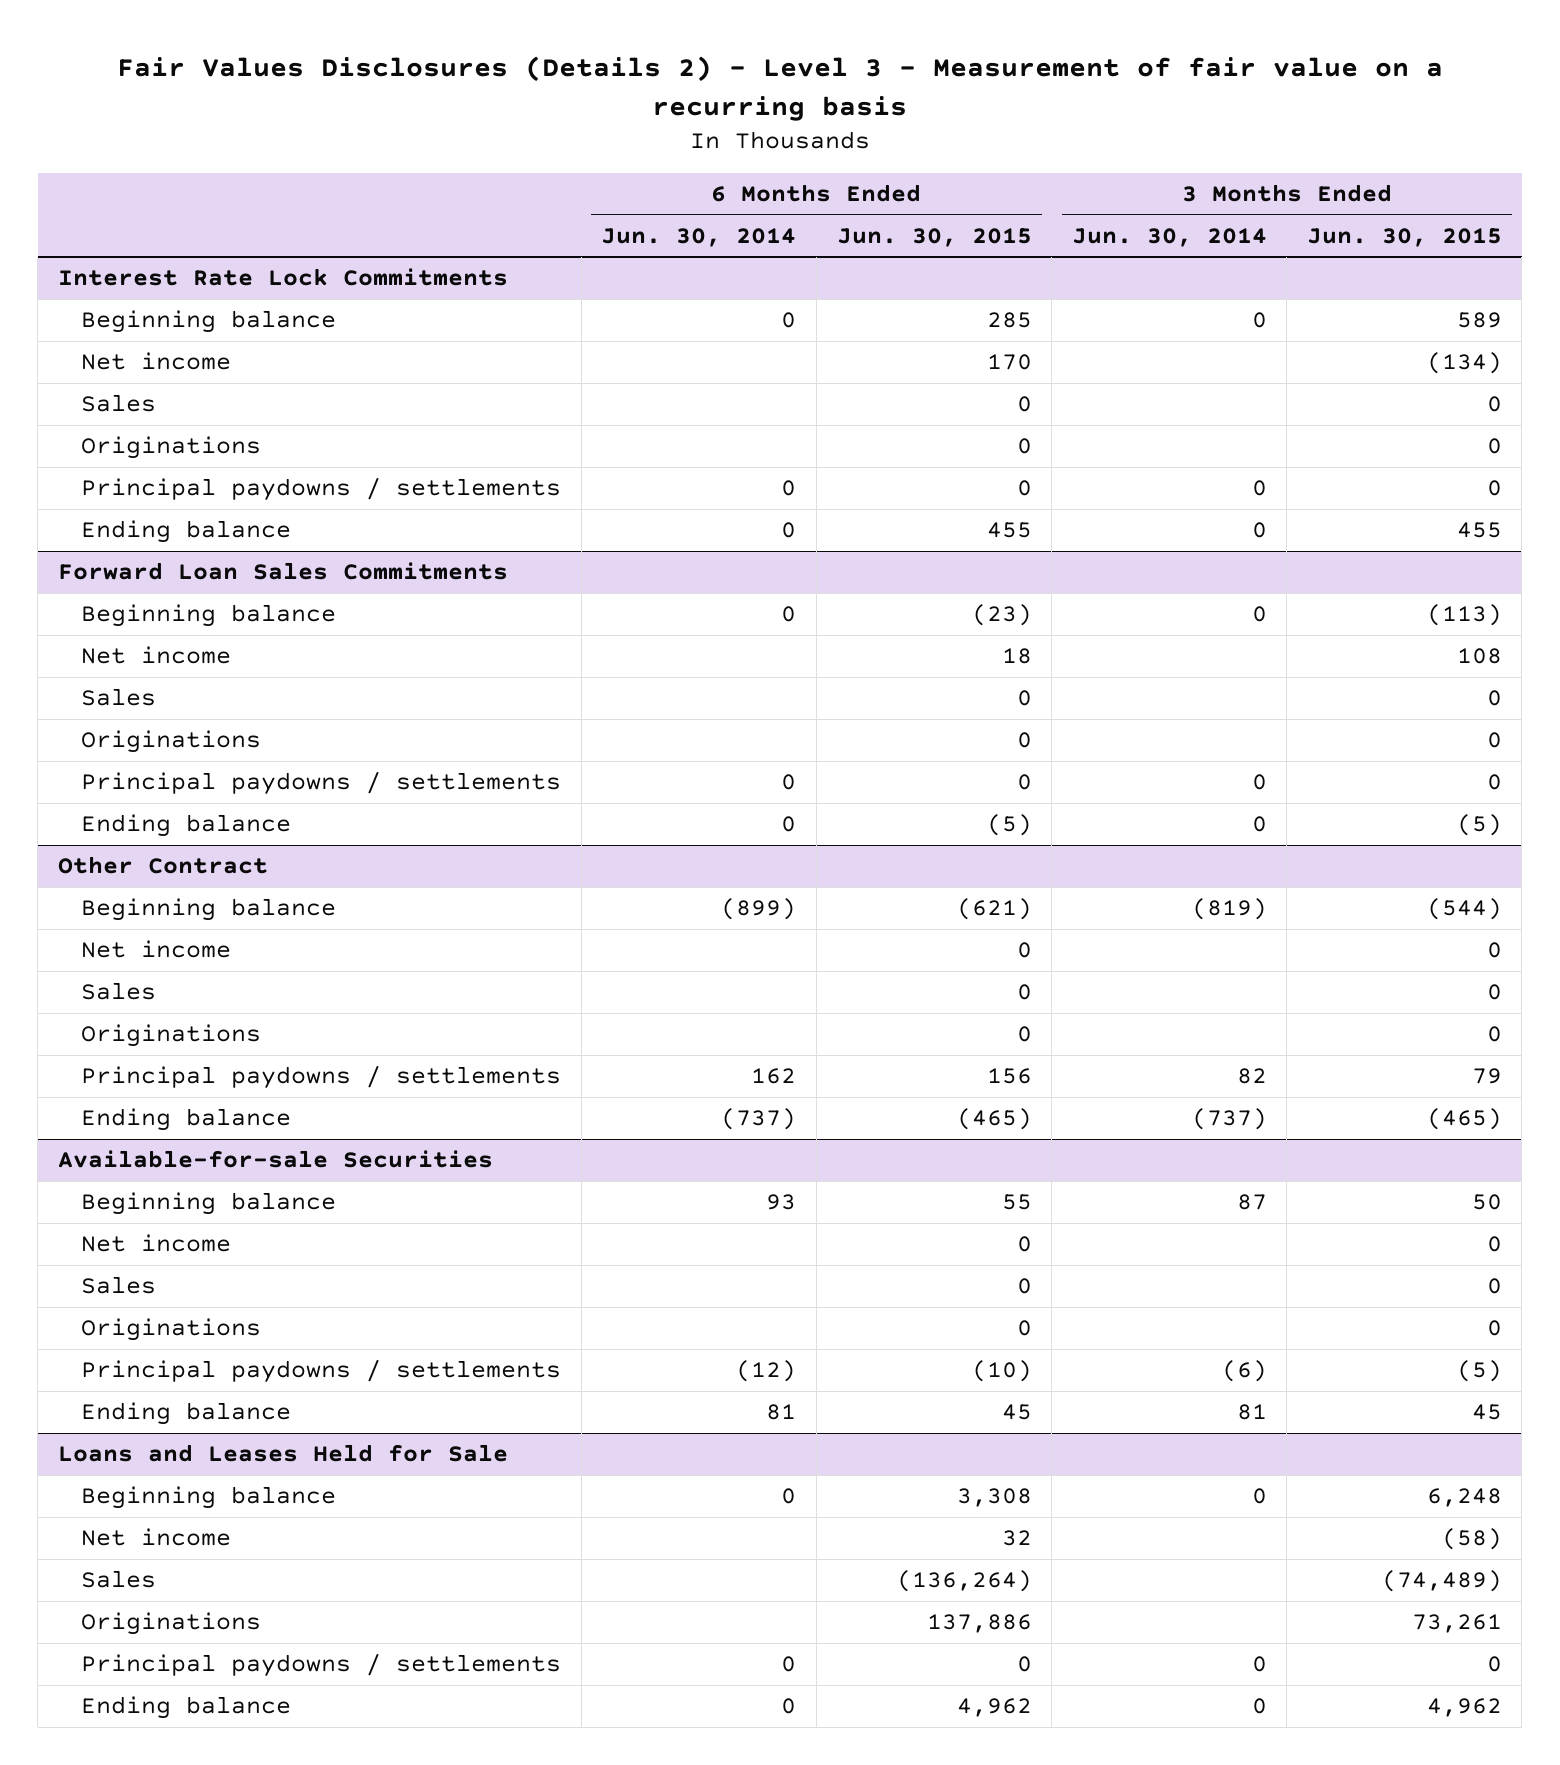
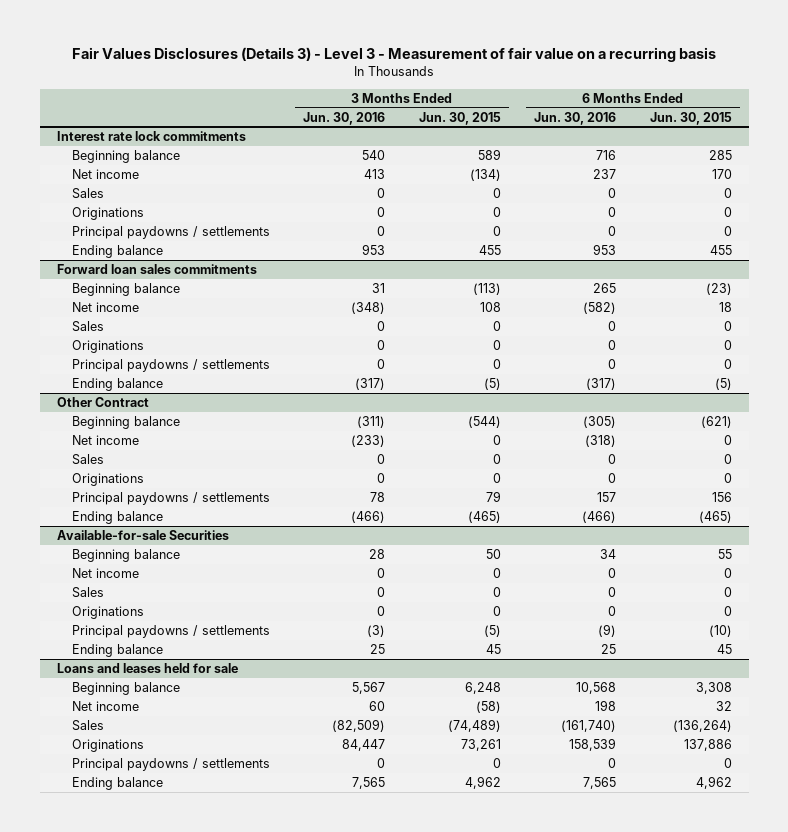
- Fair Values Disclosures (Details 2) - Level 3 - Measurement of fair value on a recurring basis
+ Fair Values Disclosures (Details 3) - Level 3 - Measurement of fair value on a recurring basis
- | 6 Months Ended Jun. 30, 2014 | 6 Months Ended Jun. 30, 2015 | 3 Months Ended Jun. 30, 2014 | 3 Months Ended Jun. 30, 2015
+ | 3 Months Ended Jun. 30, 2016 | 3 Months Ended Jun. 30, 2015 | 6 Months Ended Jun. 30, 2016 | 6 Months Ended Jun. 30, 2015
- Interest Rate Lock Commitments
+ Interest rate lock commitments
- Forward Loan Sales Commitments
+ Forward loan sales commitments
- Loans and Leases Held for Sale
+ Loans and leases held for sale

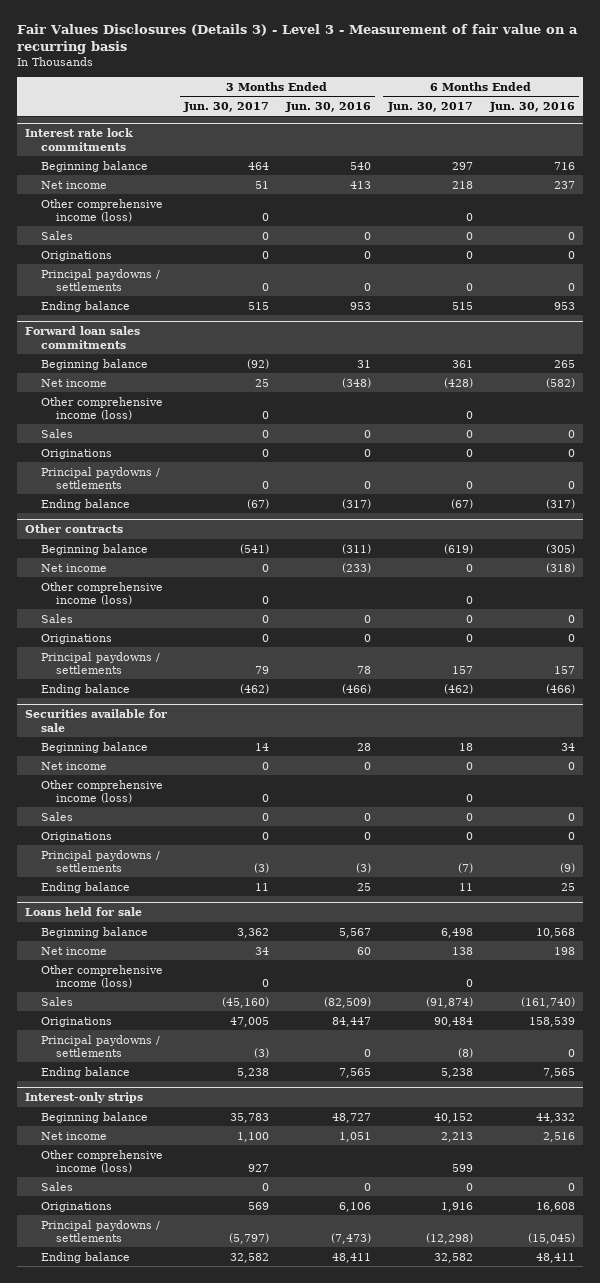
- | 3 Months Ended Jun. 30, 2016 | 3 Months Ended Jun. 30, 2015 | 6 Months Ended Jun. 30, 2016 | 6 Months Ended Jun. 30, 2015
+ | 3 Months Ended Jun. 30, 2017 | 3 Months Ended Jun. 30, 2016 | 6 Months Ended Jun. 30, 2017 | 6 Months Ended Jun. 30, 2016
@ Interest rate lock commitments
+ Other comprehensive income (loss) | 0 | | 0 |
@ Forward loan sales commitments
+ Other comprehensive income (loss) | 0 | | 0 |
- Other Contract
+ Other contracts
+ Other comprehensive income (loss) | 0 | | 0 |
- Available-for-sale Securities
+ Securities available for sale
+ Other comprehensive income (loss) | 0 | | 0 |
- Loans and leases held for sale
+ Loans held for sale
+ Other comprehensive income (loss) | 0 | | 0 |
+ Interest-only strips
+ Beginning balance | 35,783 | 48,727 | 40,152 | 44,332
+ Net income | 1,100 | 1,051 | 2,213 | 2,516
+ Other comprehensive income (loss) | 927 | | 599 |
+ Sales | 0 | 0 | 0 | 0
+ Originations | 569 | 6,106 | 1,916 | 16,608
+ Principal paydowns / settlements | (5,797) | (7,473) | (12,298) | (15,045)
+ Ending balance | 32,582 | 48,411 | 32,582 | 48,411

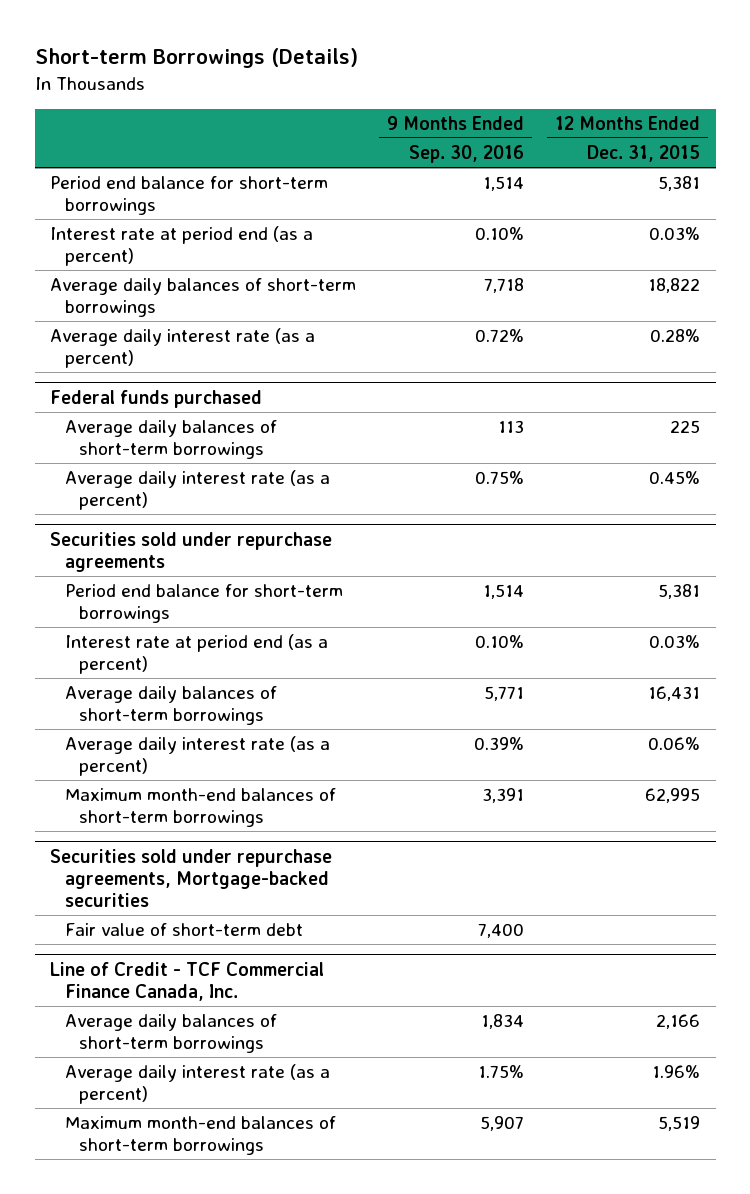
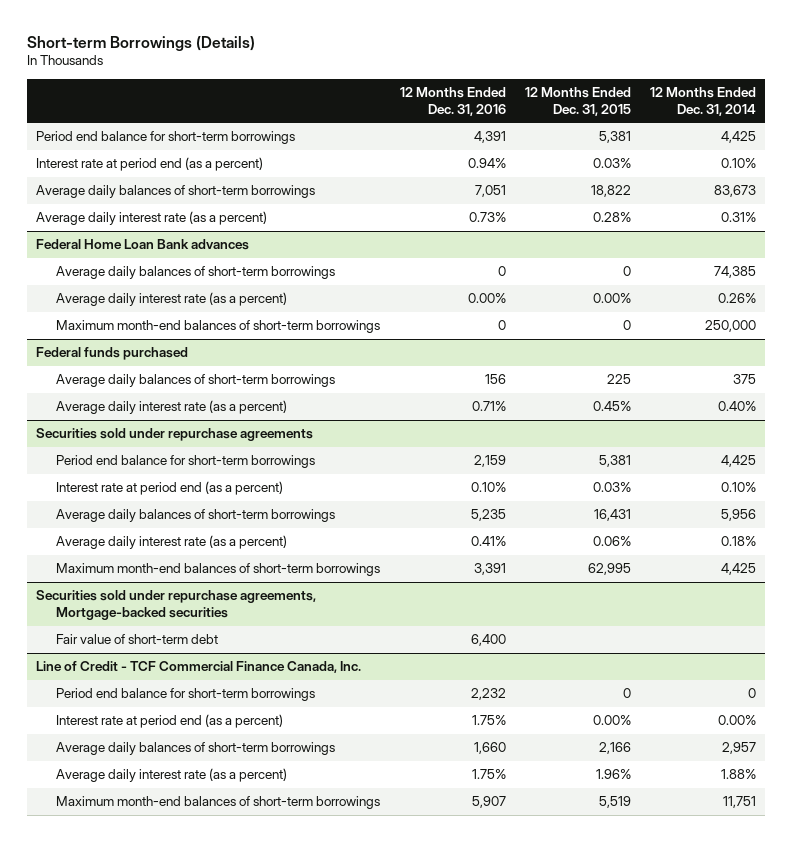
- | 9 Months Ended Sep. 30, 2016 | 12 Months Ended Dec. 31, 2015
+ | 12 Months Ended Dec. 31, 2016 | 12 Months Ended Dec. 31, 2015 | 12 Months Ended Dec. 31, 2014
+ Federal Home Loan Bank advances
+ Average daily balances of short-term borrowings | 0 | 0 | 74,385
+ Average daily interest rate (as a percent) | 0.00% | 0.00% | 0.26%
+ Maximum month-end balances of short-term borrowings | 0 | 0 | 250,000
@ Line of Credit - TCF Commercial Finance Canada, Inc.
+ Period end balance for short-term borrowings | 2,232 | 0 | 0
+ Interest rate at period end (as a percent) | 1.75% | 0.00% | 0.00%

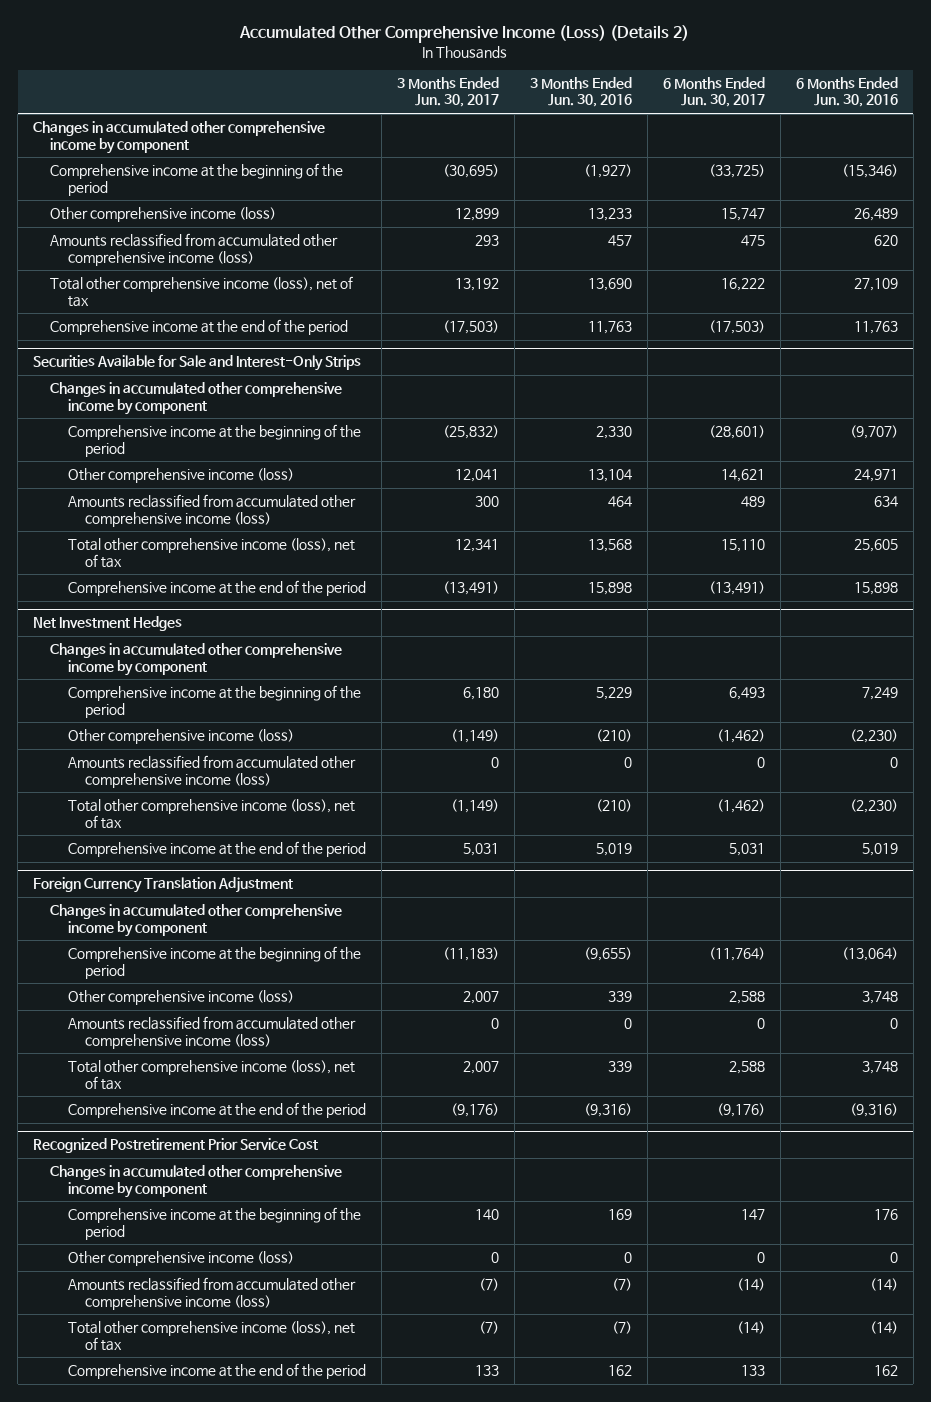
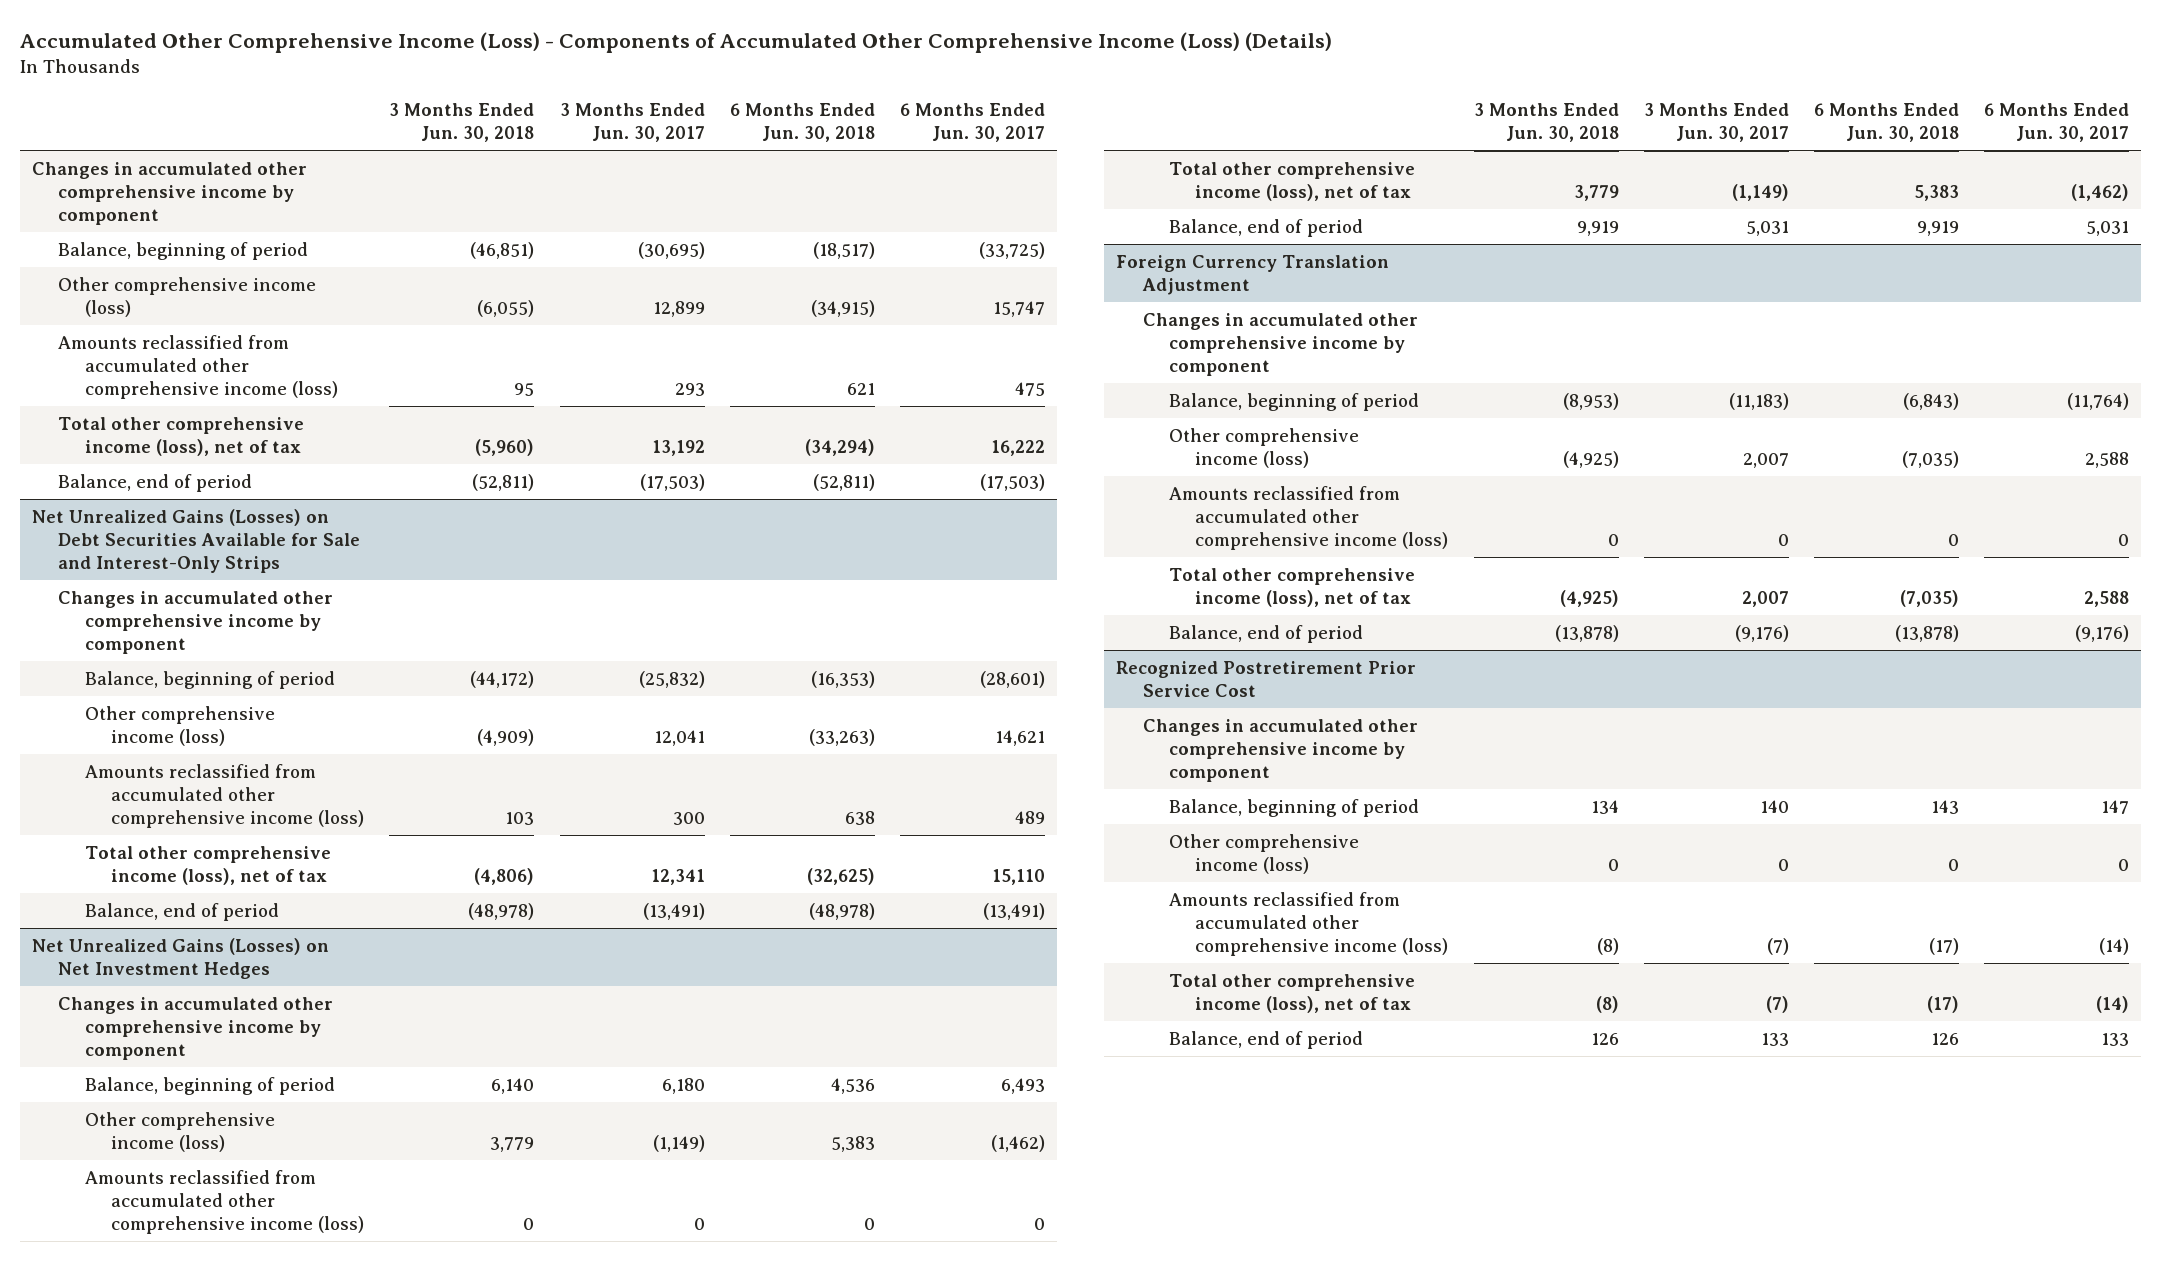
- Accumulated Other Comprehensive Income (Loss) (Details 2)
+ Accumulated Other Comprehensive Income (Loss) - Components of Accumulated Other Comprehensive Income (Loss) (Details)
- | 3 Months Ended Jun. 30, 2017 | 3 Months Ended Jun. 30, 2016 | 6 Months Ended Jun. 30, 2017 | 6 Months Ended Jun. 30, 2016
+ | 3 Months Ended Jun. 30, 2018 | 3 Months Ended Jun. 30, 2017 | 6 Months Ended Jun. 30, 2018 | 6 Months Ended Jun. 30, 2017
- Comprehensive income at the beginning of the period | (30,695) | (1,927) | (33,725) | (15,346)
+ Balance, beginning of period | (46,851) | (30,695) | (18,517) | (33,725)
- Comprehensive income at the end of the period | (17,503) | 11,763 | (17,503) | 11,763
- Securities Available for Sale and Interest-Only Strips
+ Balance, end of period | (52,811) | (17,503) | (52,811) | (17,503)
+ Net Unrealized Gains (Losses) on Debt Securities Available for Sale and Interest-Only Strips
- Comprehensive income at the beginning of the period | (25,832) | 2,330 | (28,601) | (9,707)
+ Balance, beginning of period | (44,172) | (25,832) | (16,353) | (28,601)
- Comprehensive income at the end of the period | (13,491) | 15,898 | (13,491) | 15,898
- Net Investment Hedges
+ Balance, end of period | (48,978) | (13,491) | (48,978) | (13,491)
+ Net Unrealized Gains (Losses) on Net Investment Hedges
- Comprehensive income at the beginning of the period | 6,180 | 5,229 | 6,493 | 7,249
+ Balance, beginning of period | 6,140 | 6,180 | 4,536 | 6,493
- Comprehensive income at the end of the period | 5,031 | 5,019 | 5,031 | 5,019
+ Balance, end of period | 9,919 | 5,031 | 9,919 | 5,031
@ Foreign Currency Translation Adjustment
- Comprehensive income at the beginning of the period | (11,183) | (9,655) | (11,764) | (13,064)
+ Balance, beginning of period | (8,953) | (11,183) | (6,843) | (11,764)
- Comprehensive income at the end of the period | (9,176) | (9,316) | (9,176) | (9,316)
+ Balance, end of period | (13,878) | (9,176) | (13,878) | (9,176)
@ Recognized Postretirement Prior Service Cost
- Comprehensive income at the beginning of the period | 140 | 169 | 147 | 176
+ Balance, beginning of period | 134 | 140 | 143 | 147
- Comprehensive income at the end of the period | 133 | 162 | 133 | 162
+ Balance, end of period | 126 | 133 | 126 | 133

